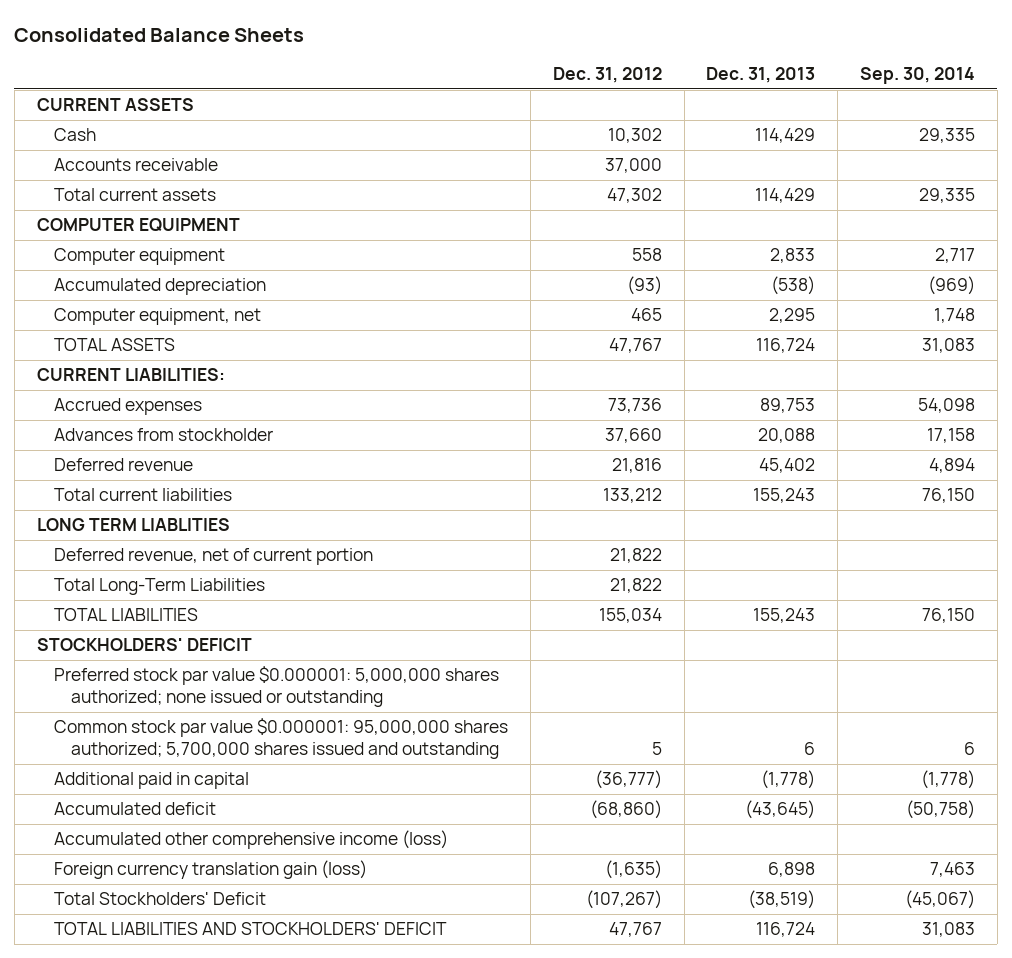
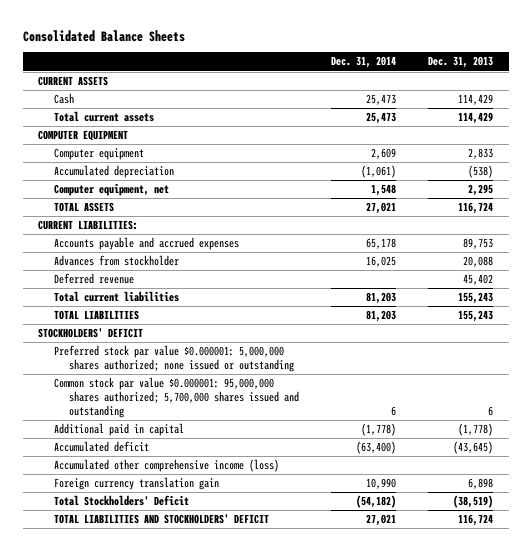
- | Dec. 31, 2012 | Dec. 31, 2013 | Sep. 30, 2014
+ | Dec. 31, 2014 | Dec. 31, 2013
- Accounts receivable | 37,000 | |
- Accrued expenses | 73,736 | 89,753 | 54,098
+ Accounts payable and accrued expenses | 65,178 | 89,753
- LONG TERM LIABLITIES
- Deferred revenue, net of current portion | 21,822 | |
- Total Long-Term Liabilities | 21,822 | |
- Foreign currency translation gain (loss) | (1,635) | 6,898 | 7,463
+ Foreign currency translation gain | 10,990 | 6,898

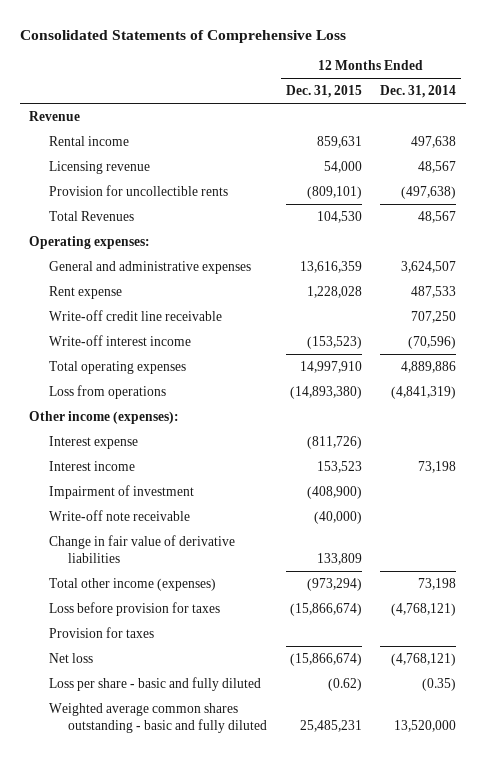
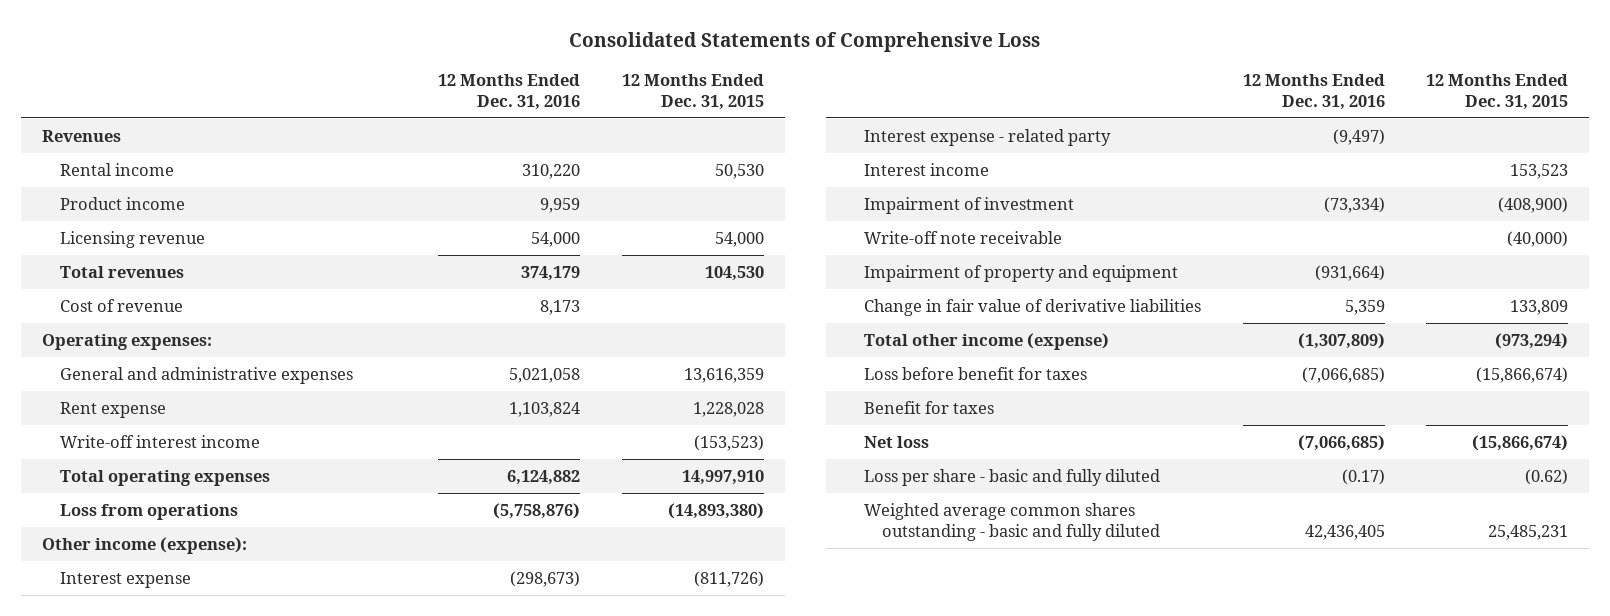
- | 12 Months Ended Dec. 31, 2015 | 12 Months Ended Dec. 31, 2014
+ | 12 Months Ended Dec. 31, 2016 | 12 Months Ended Dec. 31, 2015
- Revenue
- Rental income | 859,631 | 497,638
+ Revenues
+ Rental income | 310,220 | 50,530
+ Product income | 9,959 |
- Provision for uncollectible rents | (809,101) | (497,638)
- Total Revenues | 104,530 | 48,567
+ Total revenues | 374,179 | 104,530
+ Cost of revenue | 8,173 |
- Write-off credit line receivable | | 707,250
- Other income (expenses):
+ Other income (expense):
+ Interest expense - related party | (9,497) |
+ Impairment of property and equipment | (931,664) |
- Total other income (expenses) | (973,294) | 73,198
- Loss before provision for taxes | (15,866,674) | (4,768,121)
- Provision for taxes
+ Total other income (expense) | (1,307,809) | (973,294)
+ Loss before benefit for taxes | (7,066,685) | (15,866,674)
+ Benefit for taxes

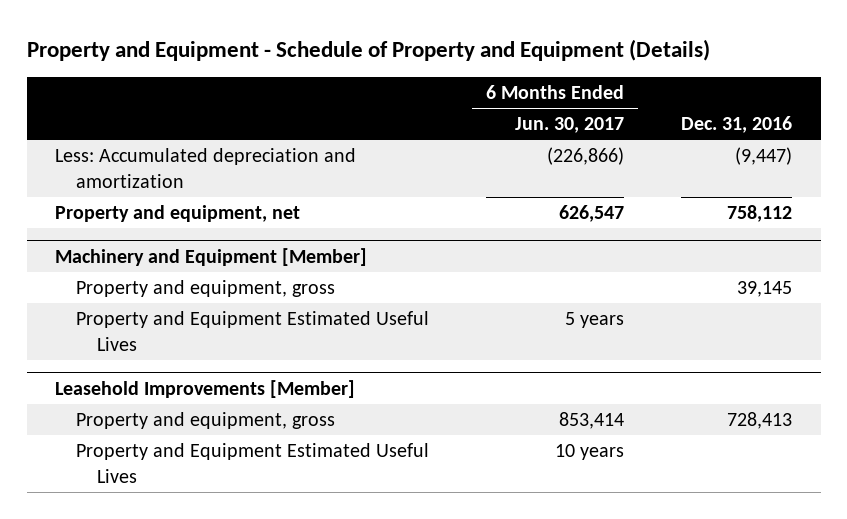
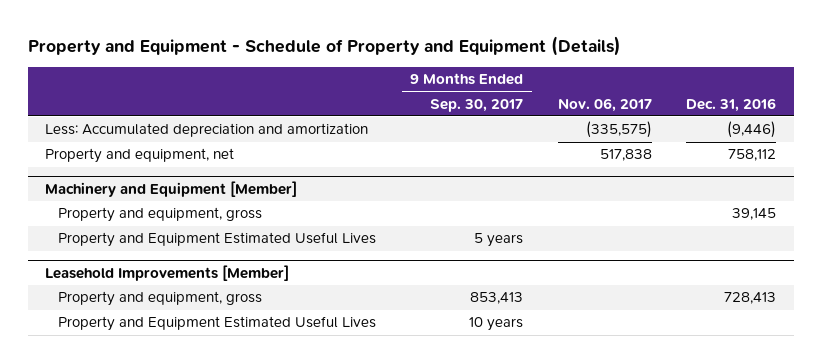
- | 6 Months Ended Jun. 30, 2017 | Dec. 31, 2016
+ | 9 Months Ended Sep. 30, 2017 | Nov. 06, 2017 | Dec. 31, 2016
- Less: Accumulated depreciation and amortization | (226,866) | (9,447)
+ Less: Accumulated depreciation and amortization | | (335,575) | (9,446)

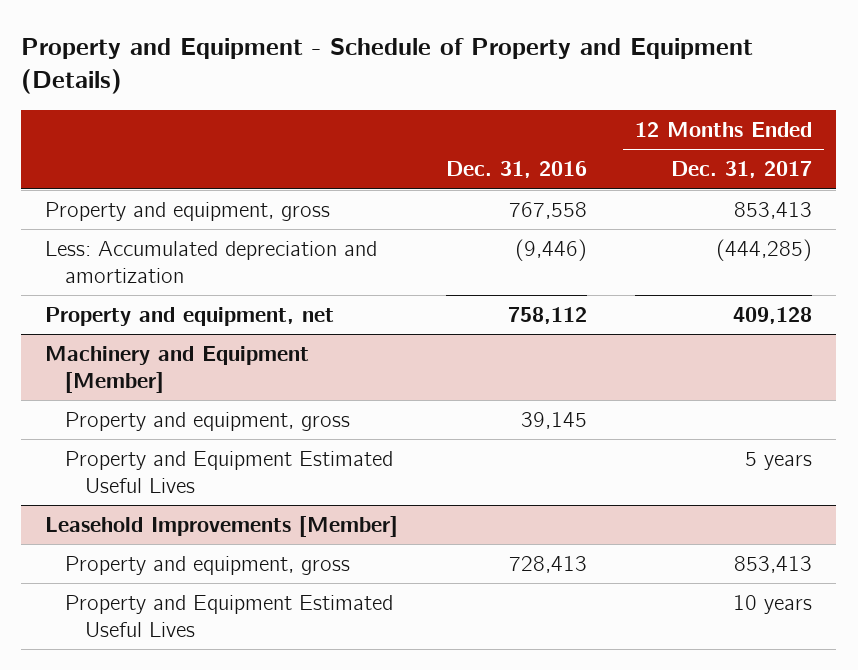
- | 9 Months Ended Sep. 30, 2017 | Nov. 06, 2017 | Dec. 31, 2016
+ | Dec. 31, 2016 | 12 Months Ended Dec. 31, 2017
+ Property and equipment, gross | 767,558 | 853,413

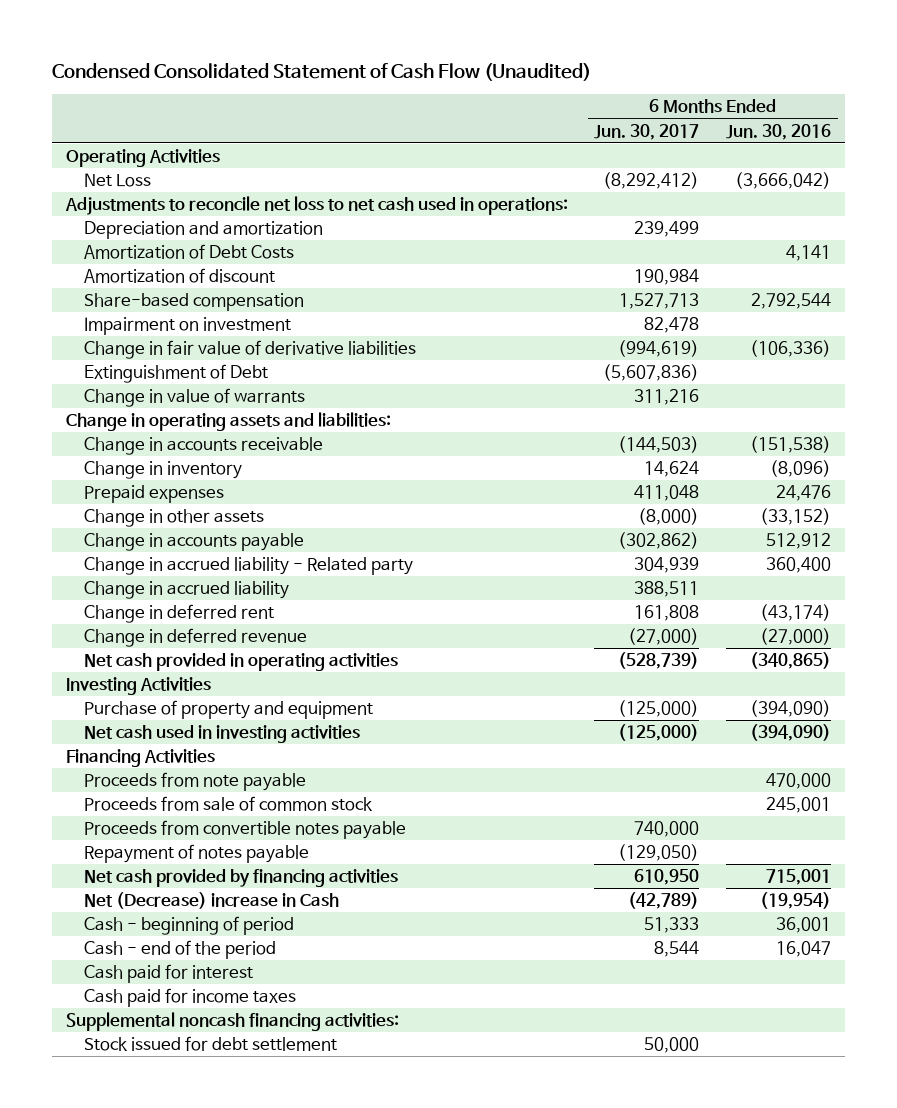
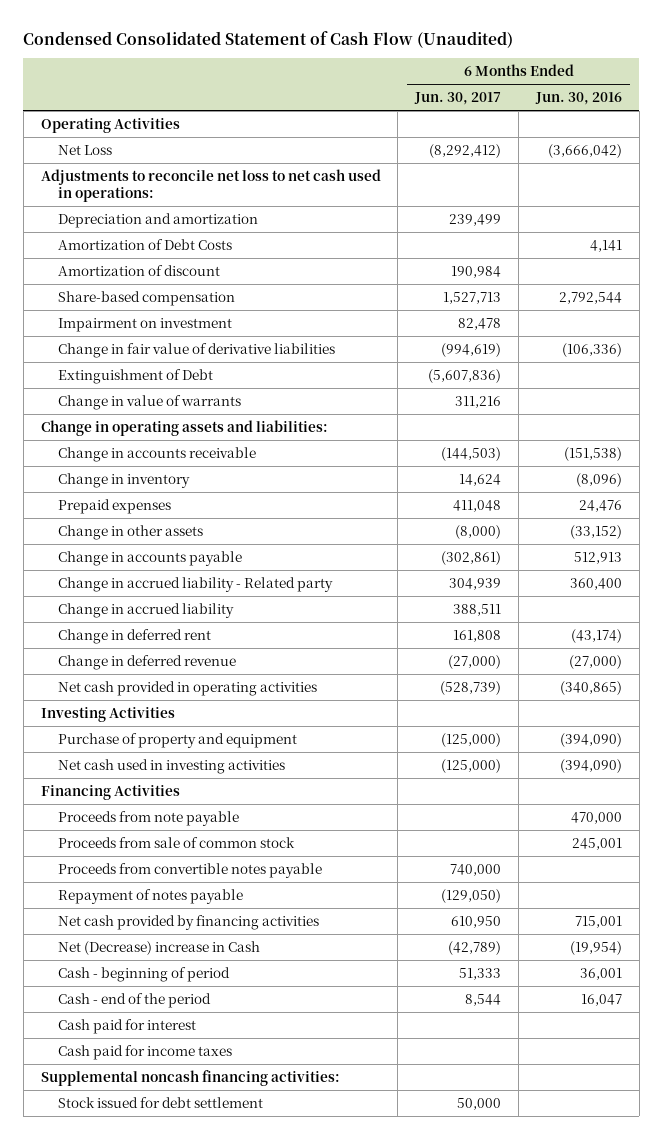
- Change in accounts payable | (302,862) | 512,912
+ Change in accounts payable | (302,861) | 512,913

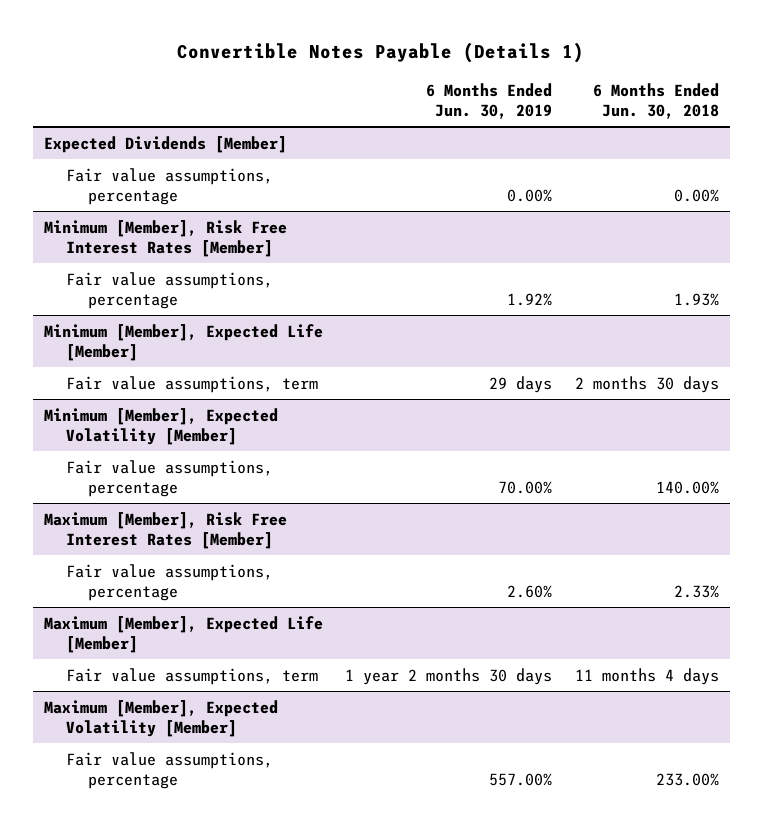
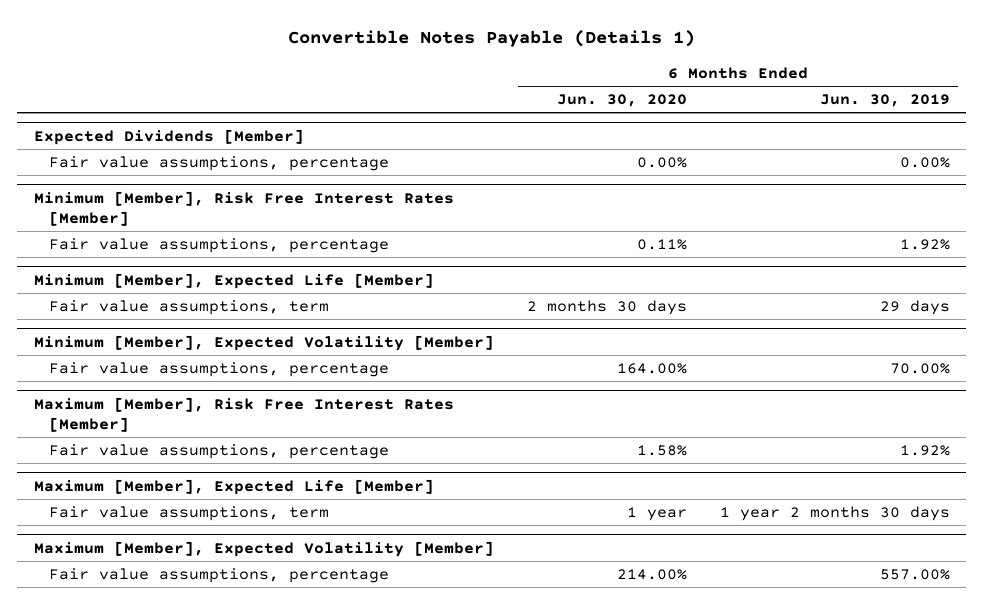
- | 6 Months Ended Jun. 30, 2019 | 6 Months Ended Jun. 30, 2018
+ | 6 Months Ended Jun. 30, 2020 | 6 Months Ended Jun. 30, 2019
@ Maximum [Member], Risk Free Interest Rates [Member]
- Fair value assumptions, percentage | 2.60% | 2.33%
+ Fair value assumptions, percentage | 1.58% | 1.92%

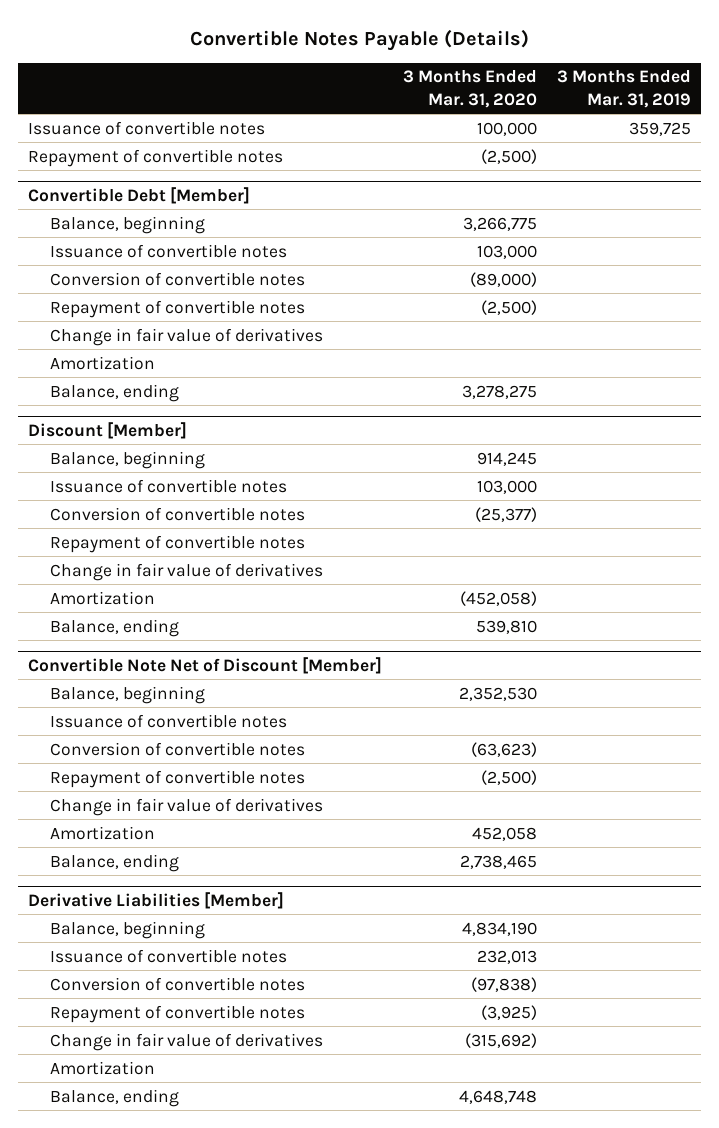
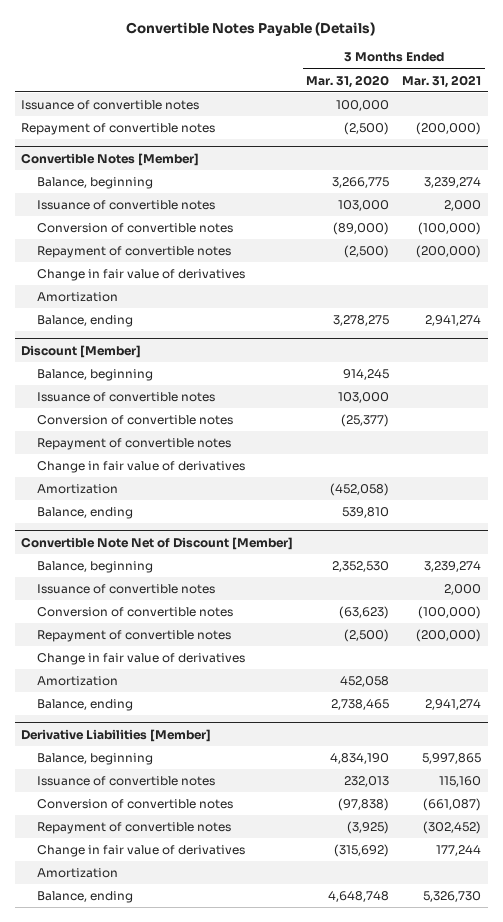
- | 3 Months Ended Mar. 31, 2020 | 3 Months Ended Mar. 31, 2019
+ | 3 Months Ended Mar. 31, 2020 | 3 Months Ended Mar. 31, 2021
- Convertible Debt [Member]
+ Convertible Notes [Member]

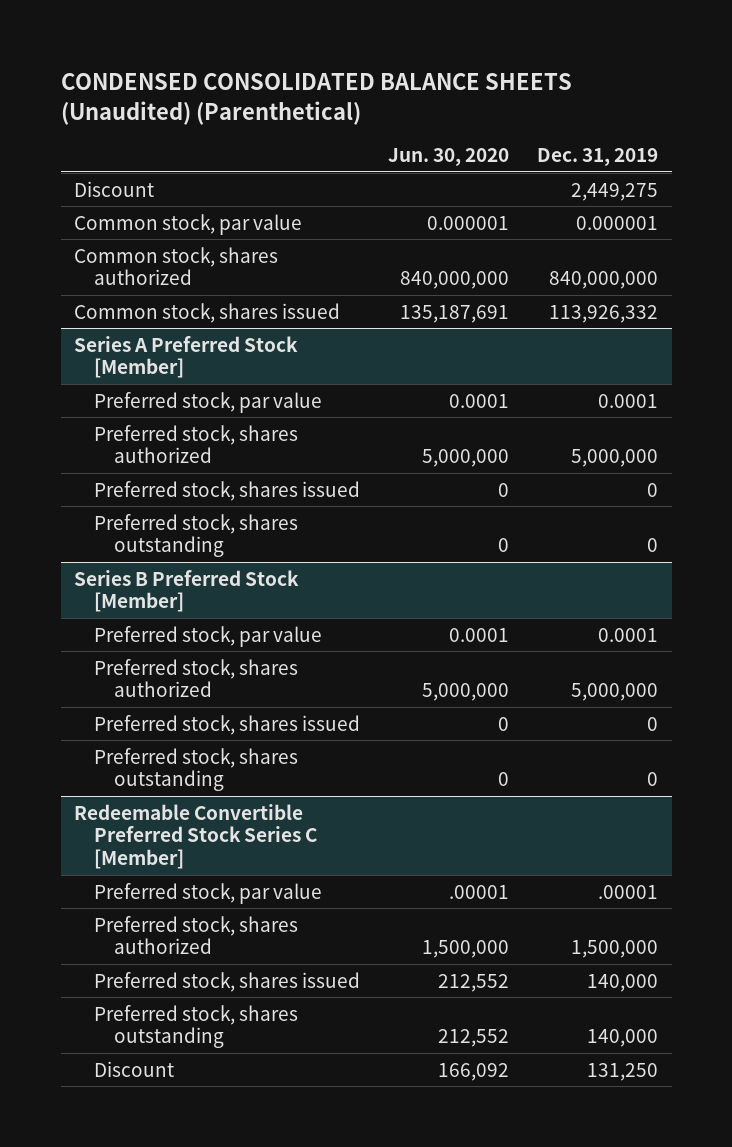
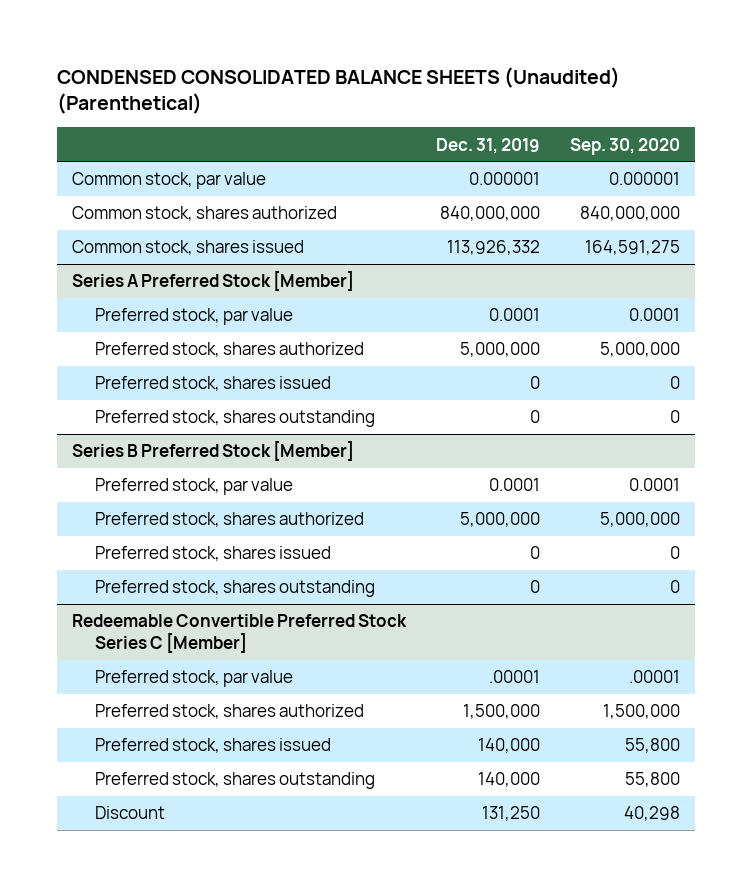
- | Jun. 30, 2020 | Dec. 31, 2019
+ | Dec. 31, 2019 | Sep. 30, 2020
- Discount | | 2,449,275

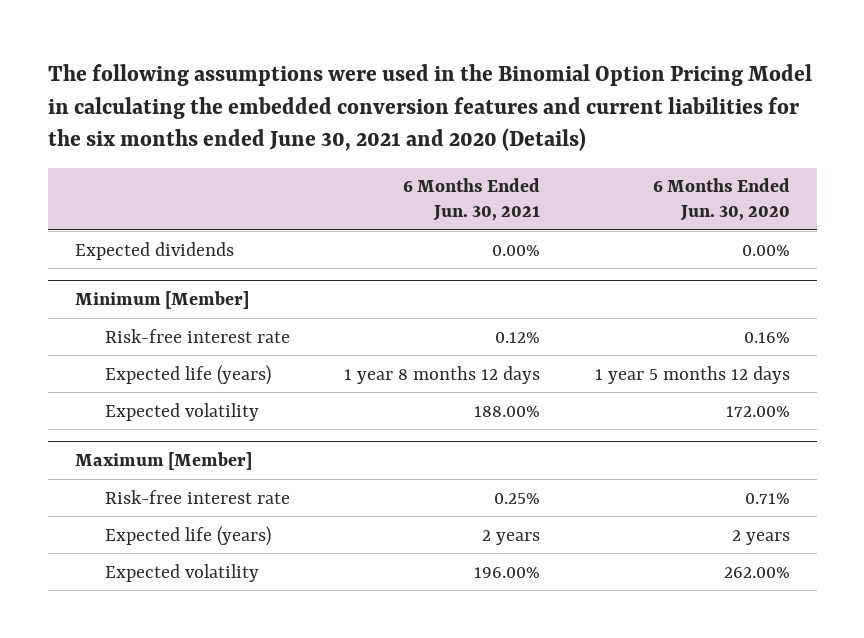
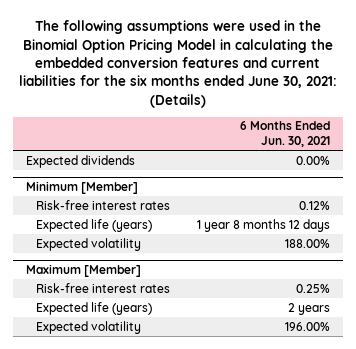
- The following assumptions were used in the Binomial Option Pricing Model in calculating the embedded conversion features and current liabilities for the six months ended June 30, 2021 and 2020 (Details)
+ The following assumptions were used in the Binomial Option Pricing Model in calculating the embedded conversion features and current liabilities for the six months ended June 30, 2021: (Details)
- | 6 Months Ended Jun. 30, 2021 | 6 Months Ended Jun. 30, 2020
+ | 6 Months Ended Jun. 30, 2021
@ Minimum [Member]
- Risk-free interest rate | 0.12% | 0.16%
+ Risk-free interest rates | 0.12%
@ Maximum [Member]
- Risk-free interest rate | 0.25% | 0.71%
+ Risk-free interest rates | 0.25%

